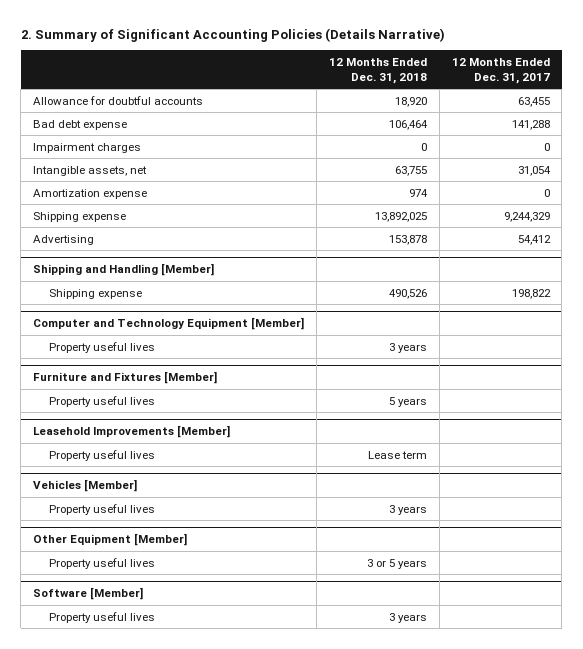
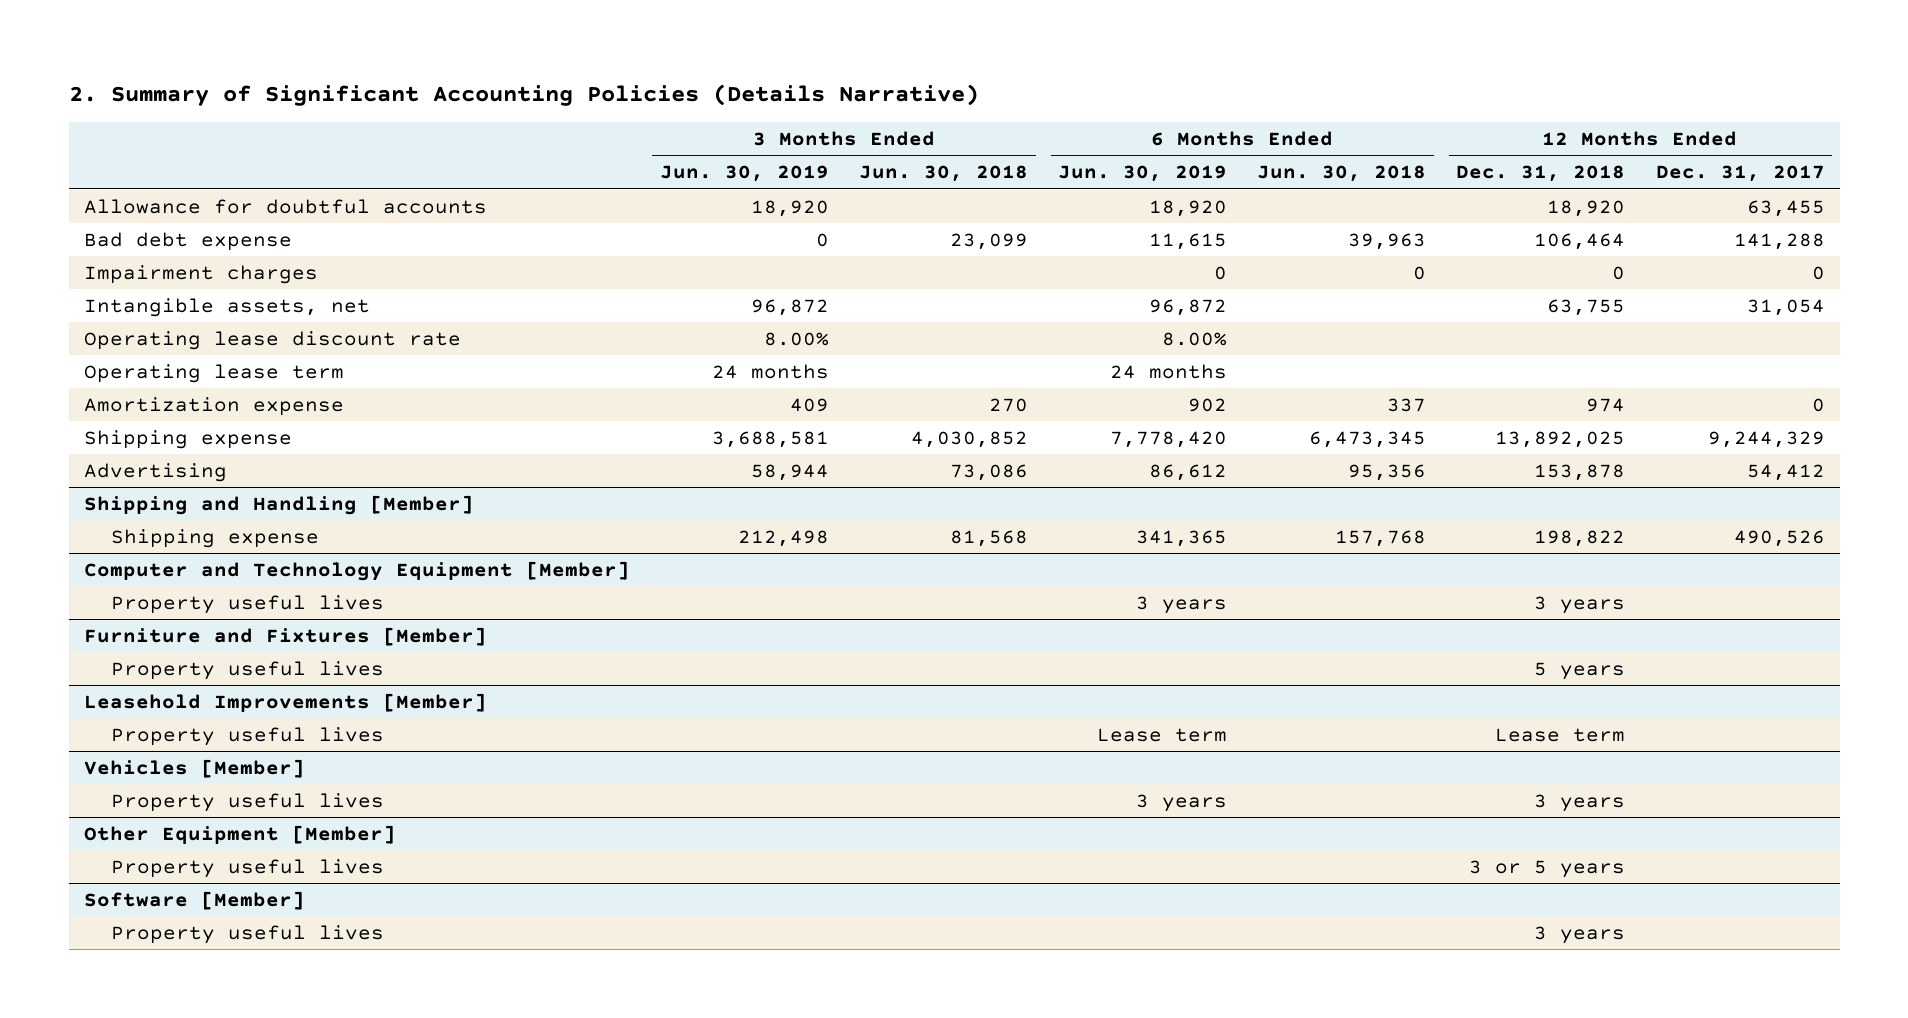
- | 12 Months Ended Dec. 31, 2018 | 12 Months Ended Dec. 31, 2017
+ | 3 Months Ended Jun. 30, 2019 | 3 Months Ended Jun. 30, 2018 | 6 Months Ended Jun. 30, 2019 | 6 Months Ended Jun. 30, 2018 | 12 Months Ended Dec. 31, 2018 | 12 Months Ended Dec. 31, 2017
+ Operating lease discount rate | 8.00% | | 8.00% | | |
+ Operating lease term | 24 months | | 24 months | | |
@ Shipping and Handling [Member]
- Shipping expense | 490,526 | 198,822
+ Shipping expense | 212,498 | 81,568 | 341,365 | 157,768 | 198,822 | 490,526

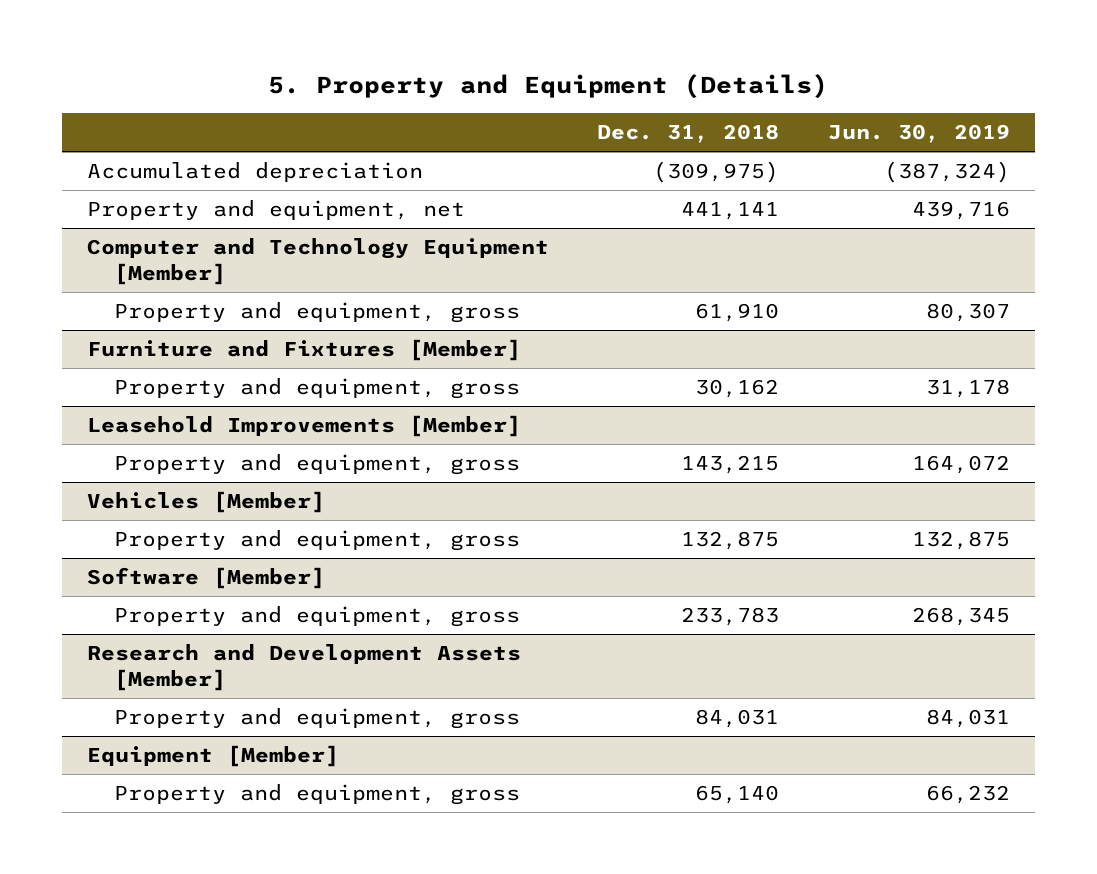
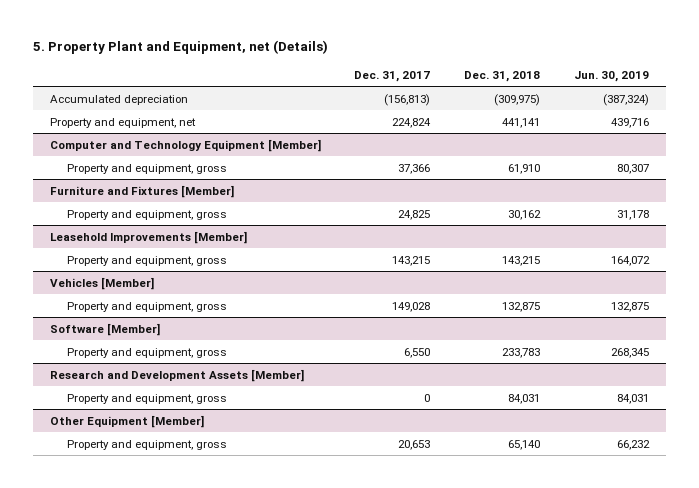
- 5. Property and Equipment (Details)
+ 5. Property Plant and Equipment, net (Details)
- | Dec. 31, 2018 | Jun. 30, 2019
+ | Dec. 31, 2017 | Dec. 31, 2018 | Jun. 30, 2019
- Equipment [Member]
+ Other Equipment [Member]

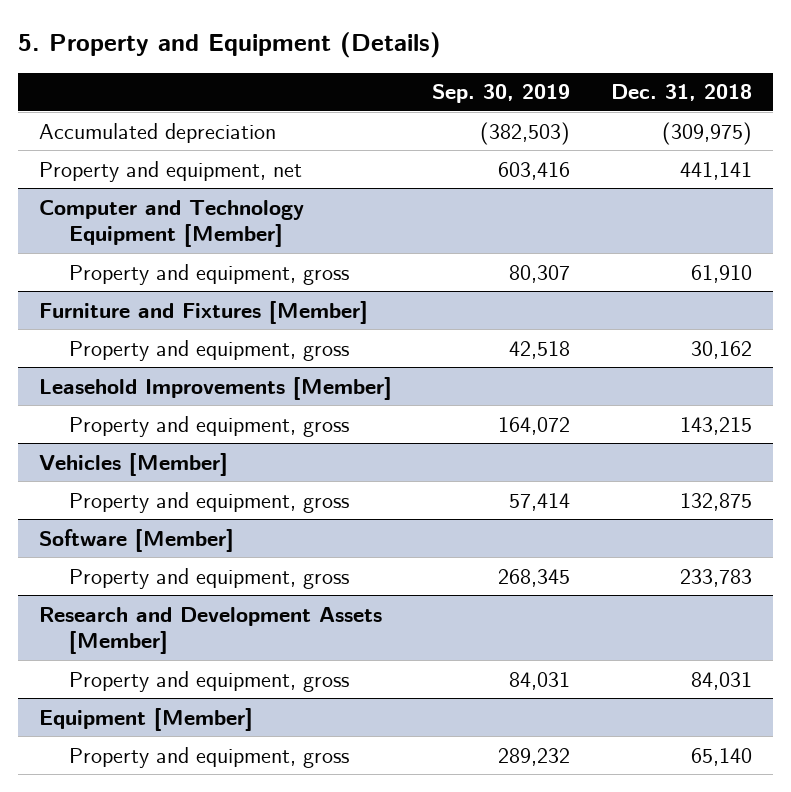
- 5. Property Plant and Equipment, net (Details)
+ 5. Property and Equipment (Details)
- | Dec. 31, 2017 | Dec. 31, 2018 | Jun. 30, 2019
+ | Sep. 30, 2019 | Dec. 31, 2018
- Other Equipment [Member]
+ Equipment [Member]

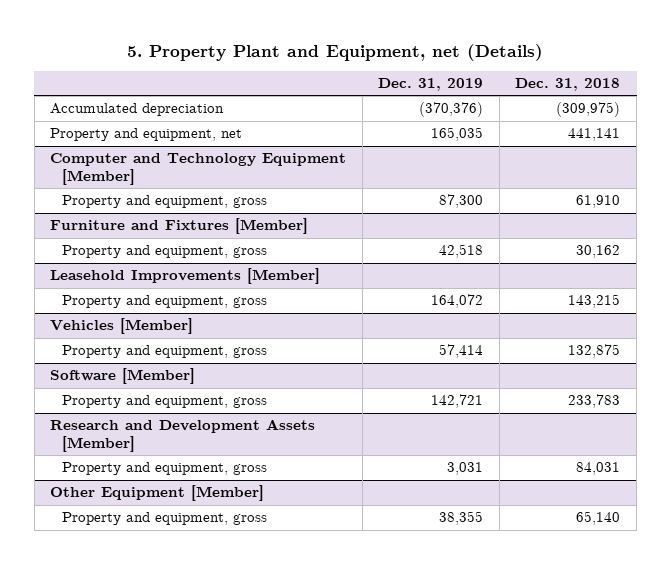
- 5. Property and Equipment (Details)
+ 5. Property Plant and Equipment, net (Details)
- | Sep. 30, 2019 | Dec. 31, 2018
+ | Dec. 31, 2019 | Dec. 31, 2018
- Equipment [Member]
+ Other Equipment [Member]

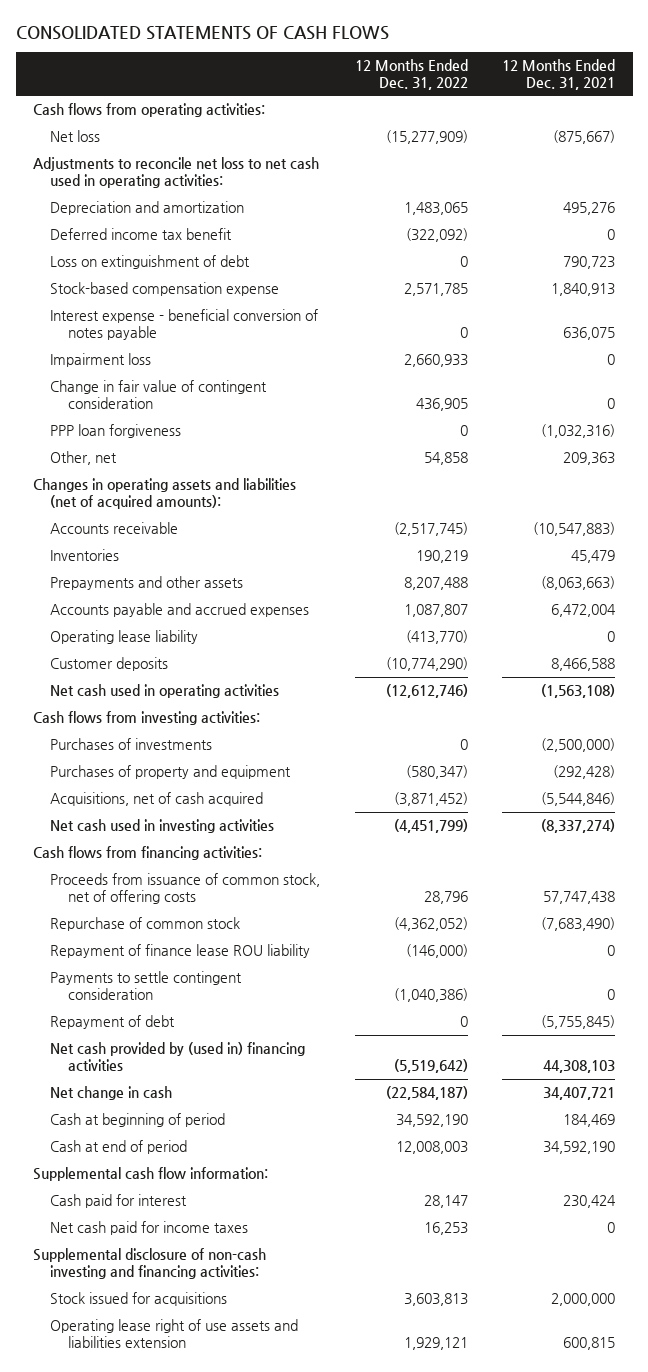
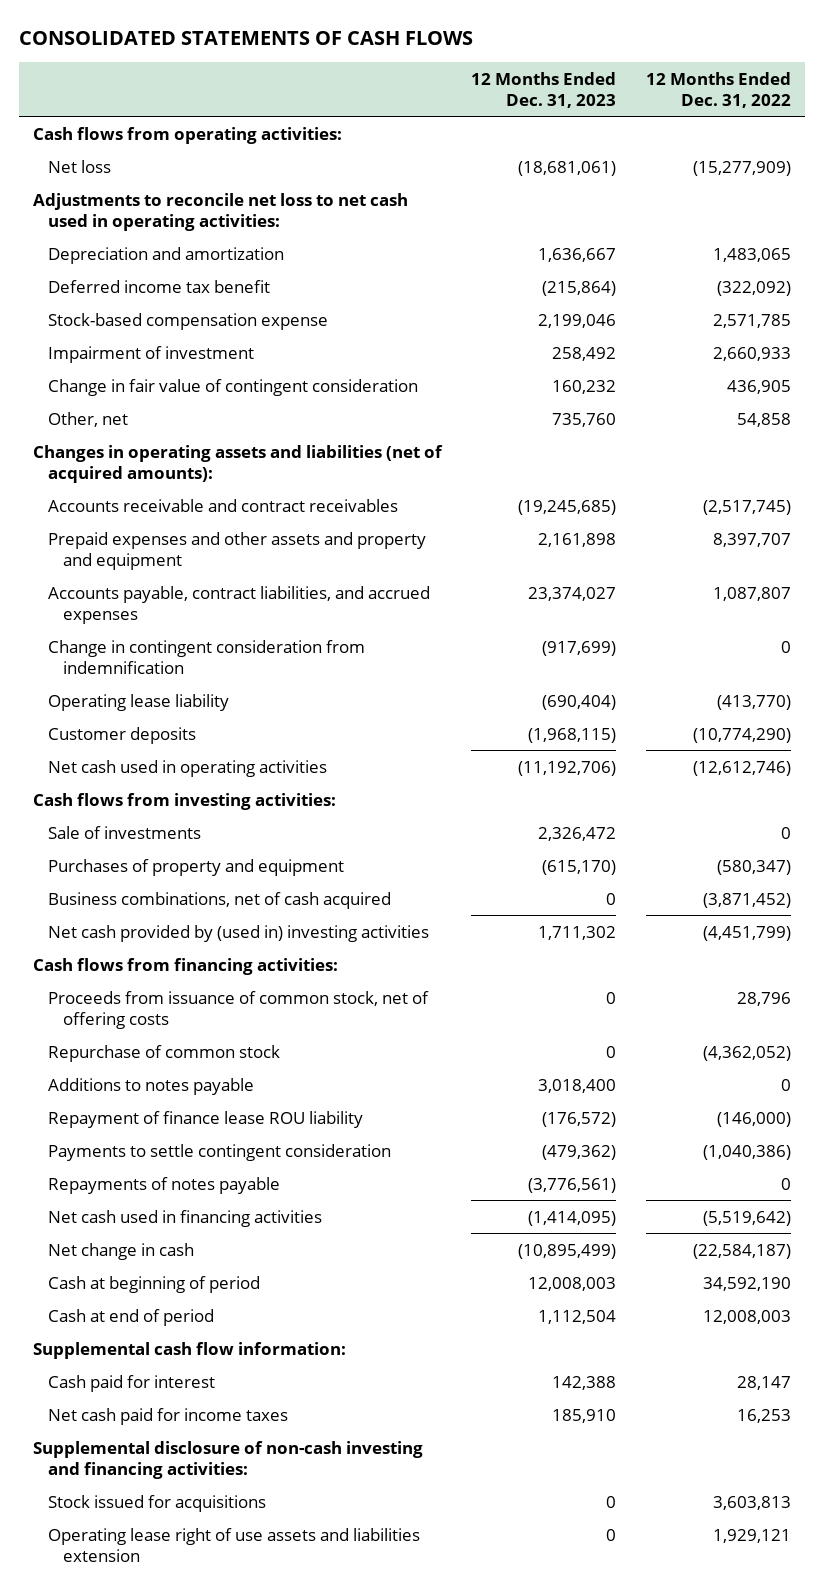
- | 12 Months Ended Dec. 31, 2022 | 12 Months Ended Dec. 31, 2021
+ | 12 Months Ended Dec. 31, 2023 | 12 Months Ended Dec. 31, 2022
- Loss on extinguishment of debt | 0 | 790,723
- Interest expense - beneficial conversion of notes payable | 0 | 636,075
- Impairment loss | 2,660,933 | 0
+ Impairment of investment | 258,492 | 2,660,933
- PPP loan forgiveness | 0 | (1,032,316)
- Accounts receivable | (2,517,745) | (10,547,883)
- Inventories | 190,219 | 45,479
- Prepayments and other assets | 8,207,488 | (8,063,663)
- Accounts payable and accrued expenses | 1,087,807 | 6,472,004
+ Accounts receivable and contract receivables | (19,245,685) | (2,517,745)
+ Prepaid expenses and other assets and property and equipment | 2,161,898 | 8,397,707
+ Accounts payable, contract liabilities, and accrued expenses | 23,374,027 | 1,087,807
+ Change in contingent consideration from indemnification | (917,699) | 0
- Purchases of investments | 0 | (2,500,000)
+ Sale of investments | 2,326,472 | 0
- Acquisitions, net of cash acquired | (3,871,452) | (5,544,846)
- Net cash used in investing activities | (4,451,799) | (8,337,274)
+ Business combinations, net of cash acquired | 0 | (3,871,452)
+ Net cash provided by (used in) investing activities | 1,711,302 | (4,451,799)
+ Additions to notes payable | 3,018,400 | 0
- Repayment of debt | 0 | (5,755,845)
- Net cash provided by (used in) financing activities | (5,519,642) | 44,308,103
+ Repayments of notes payable | (3,776,561) | 0
+ Net cash used in financing activities | (1,414,095) | (5,519,642)

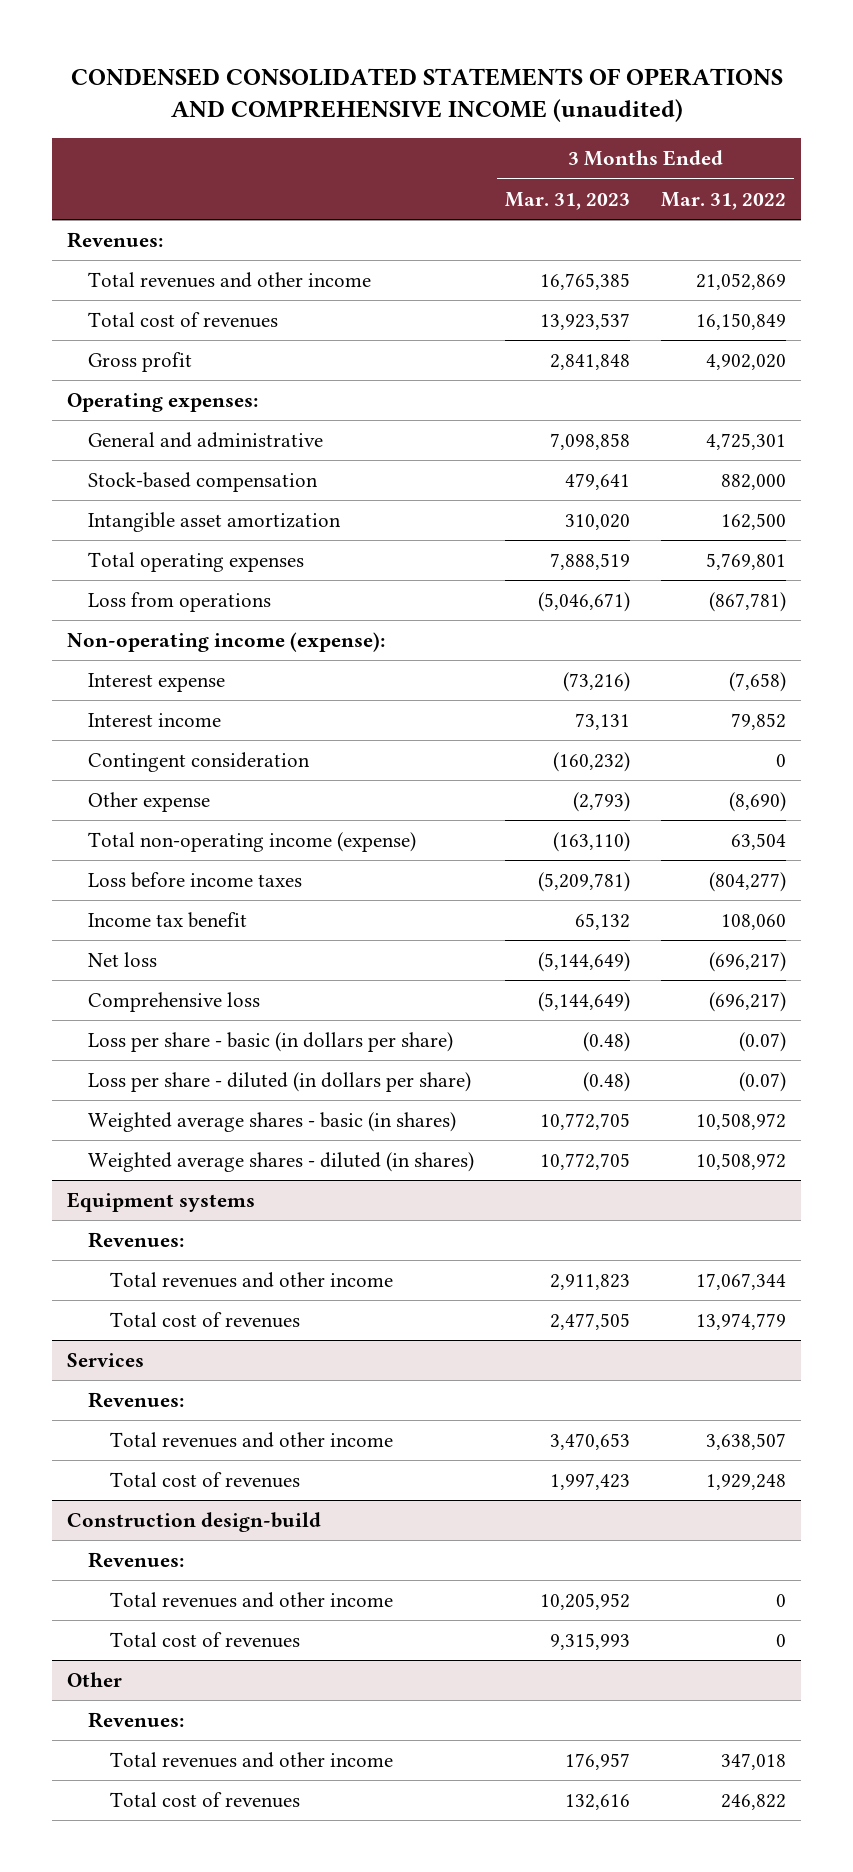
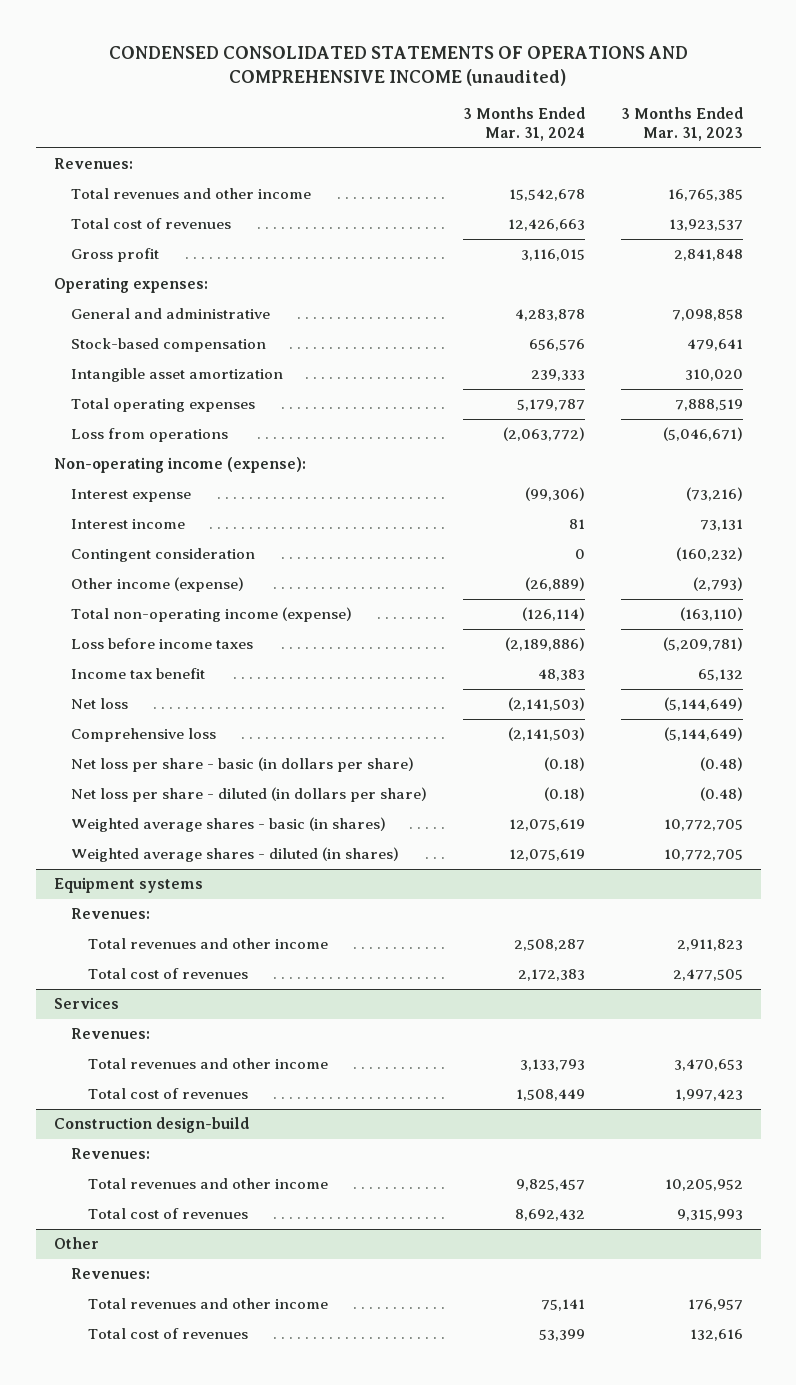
- | 3 Months Ended Mar. 31, 2023 | 3 Months Ended Mar. 31, 2022
+ | 3 Months Ended Mar. 31, 2024 | 3 Months Ended Mar. 31, 2023
- Other expense | (2,793) | (8,690)
+ Other income (expense) | (26,889) | (2,793)
- Loss per share - basic (in dollars per share) | (0.48) | (0.07)
- Loss per share - diluted (in dollars per share) | (0.48) | (0.07)
+ Net loss per share - basic (in dollars per share) | (0.18) | (0.48)
+ Net loss per share - diluted (in dollars per share) | (0.18) | (0.48)

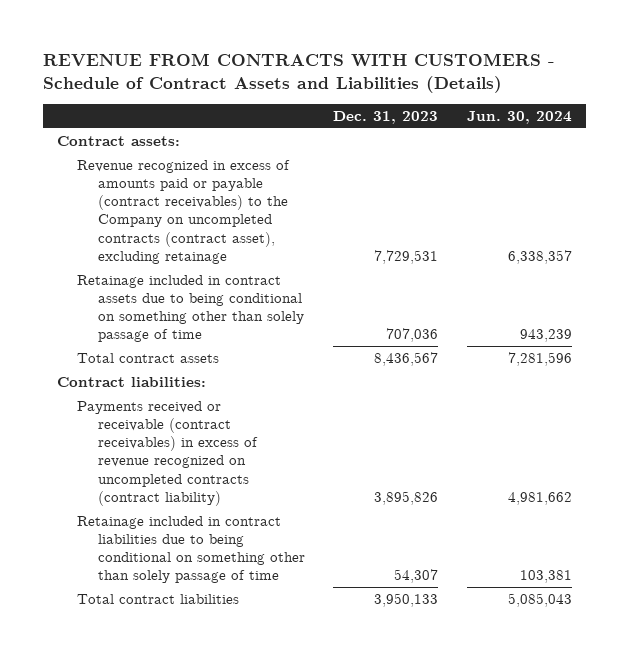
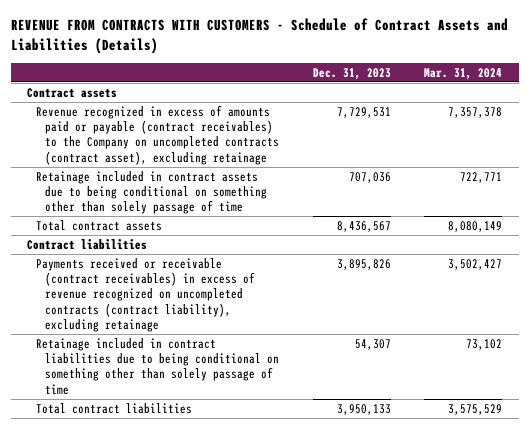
- | Dec. 31, 2023 | Jun. 30, 2024
+ | Dec. 31, 2023 | Mar. 31, 2024
- Contract assets:
+ Contract assets
- Contract liabilities:
- Payments received or receivable (contract receivables) in excess of revenue recognized on uncompleted contracts (contract liability) | 3,895,826 | 4,981,662
+ Contract liabilities
+ Payments received or receivable (contract receivables) in excess of revenue recognized on uncompleted contracts (contract liability), excluding retainage | 3,895,826 | 3,502,427

